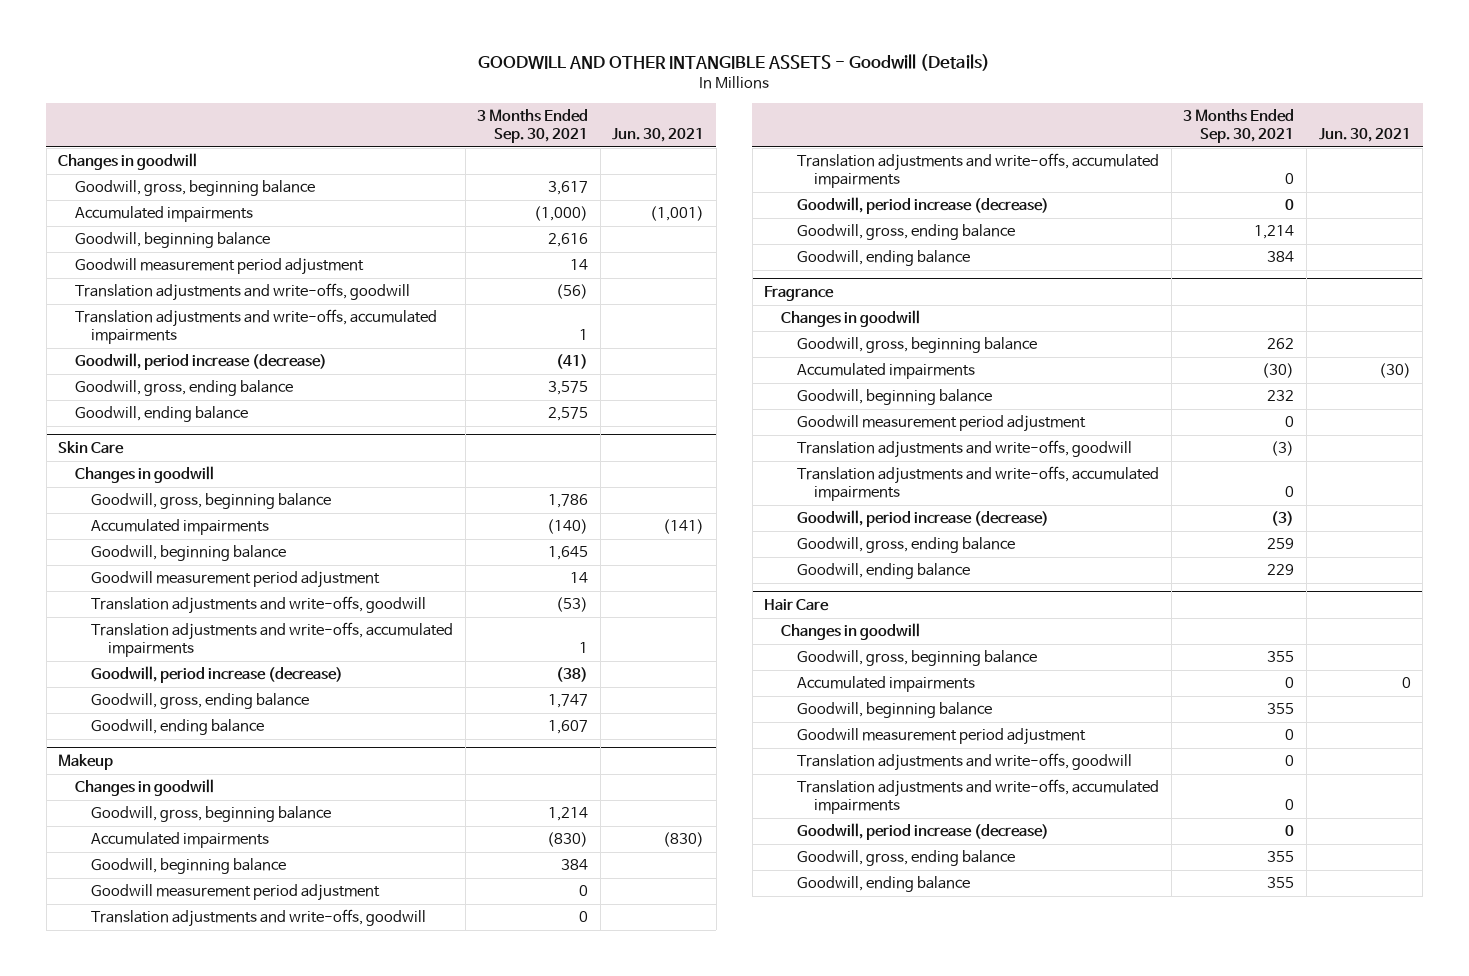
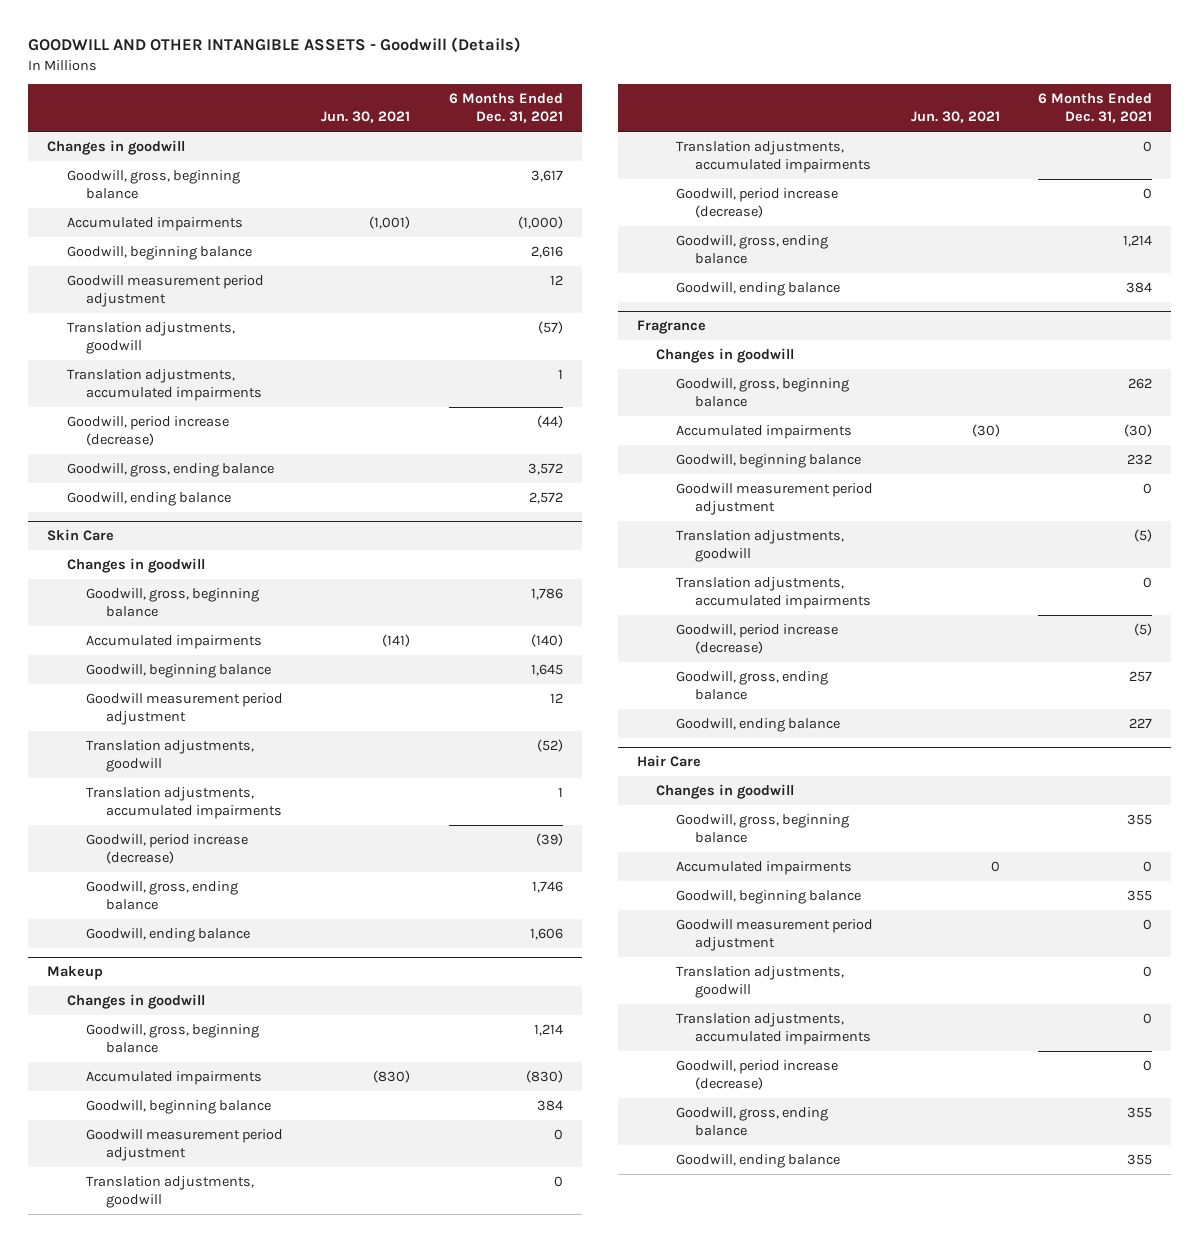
- | 3 Months Ended Sep. 30, 2021 | Jun. 30, 2021
+ | Jun. 30, 2021 | 6 Months Ended Dec. 31, 2021
- Translation adjustments and write-offs, goodwill | (56) |
- Translation adjustments and write-offs, accumulated impairments | 1 |
+ Translation adjustments, goodwill | | (57)
+ Translation adjustments, accumulated impairments | | 1
@ Skin Care
- Translation adjustments and write-offs, goodwill | (53) |
- Translation adjustments and write-offs, accumulated impairments | 1 |
+ Translation adjustments, goodwill | | (52)
+ Translation adjustments, accumulated impairments | | 1
@ Makeup
- Translation adjustments and write-offs, goodwill | 0 |
- Translation adjustments and write-offs, accumulated impairments | 0 |
+ Translation adjustments, goodwill | | 0
+ Translation adjustments, accumulated impairments | | 0
@ Fragrance
- Translation adjustments and write-offs, goodwill | (3) |
- Translation adjustments and write-offs, accumulated impairments | 0 |
+ Translation adjustments, goodwill | | (5)
+ Translation adjustments, accumulated impairments | | 0
@ Hair Care
- Translation adjustments and write-offs, goodwill | 0 |
- Translation adjustments and write-offs, accumulated impairments | 0 |
+ Translation adjustments, goodwill | | 0
+ Translation adjustments, accumulated impairments | | 0

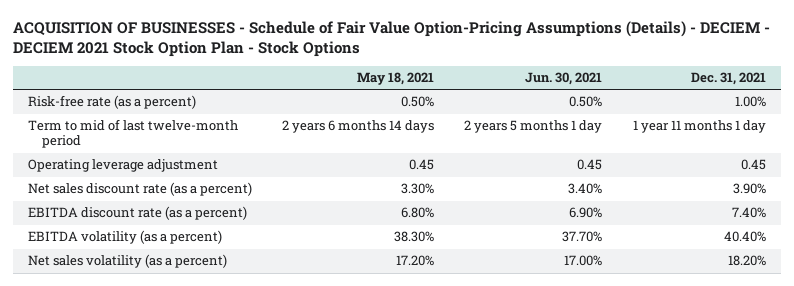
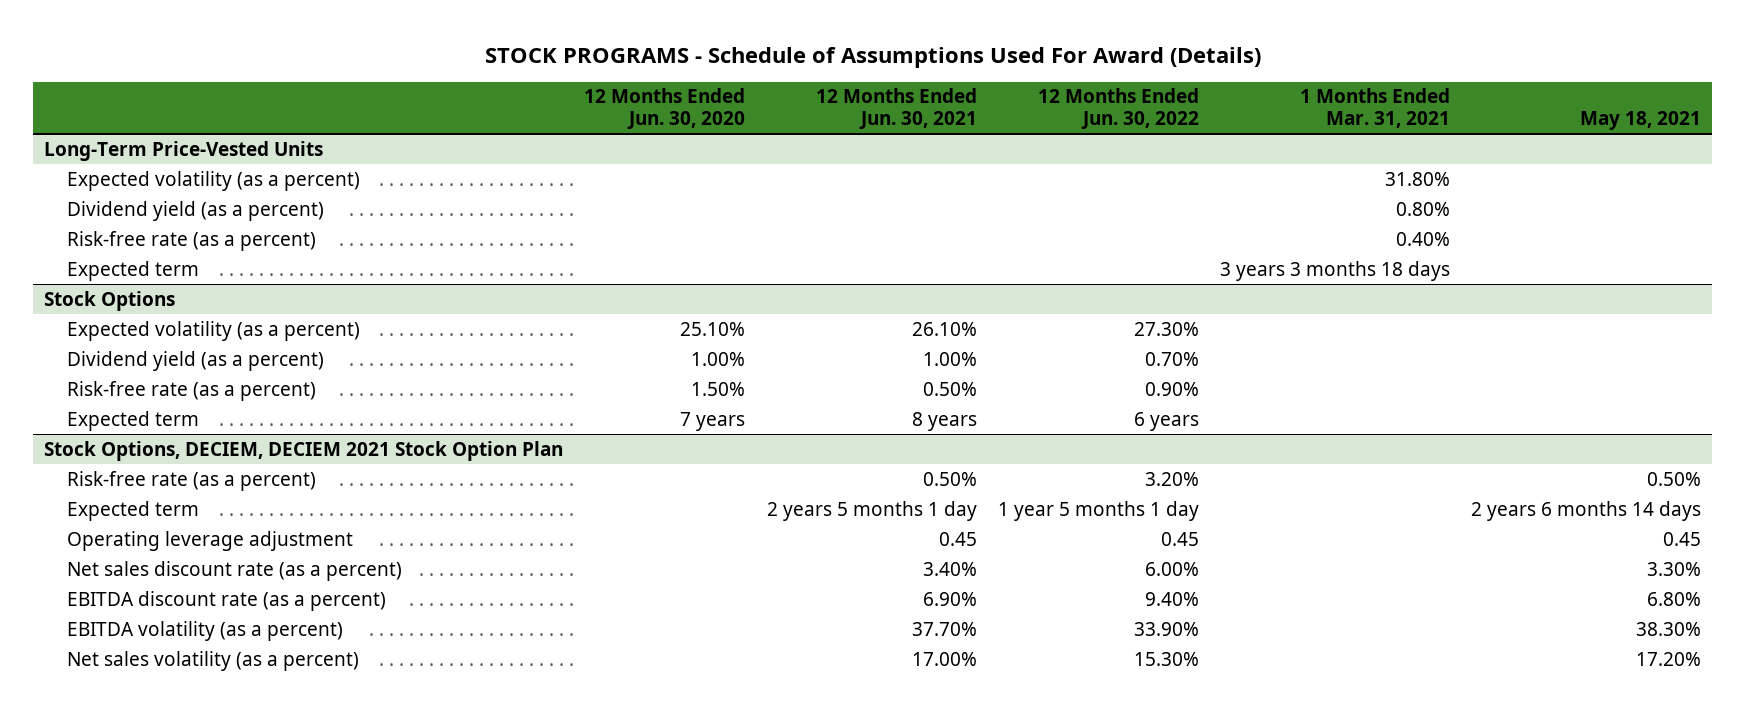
- ACQUISITION OF BUSINESSES - Schedule of Fair Value Option-Pricing Assumptions (Details) - DECIEM - DECIEM 2021 Stock Option Plan - Stock Options
+ STOCK PROGRAMS - Schedule of Assumptions Used For Award (Details)
- | May 18, 2021 | Jun. 30, 2021 | Dec. 31, 2021
+ | 12 Months Ended Jun. 30, 2020 | 12 Months Ended Jun. 30, 2021 | 12 Months Ended Jun. 30, 2022 | 1 Months Ended Mar. 31, 2021 | May 18, 2021
+ Long-Term Price-Vested Units
+ Expected volatility (as a percent) | | | | 31.80% |
+ Dividend yield (as a percent) | | | | 0.80% |
+ Risk-free rate (as a percent) | | | | 0.40% |
+ Expected term | | | | 3 years 3 months 18 days |
+ Stock Options
+ Expected volatility (as a percent) | 25.10% | 26.10% | 27.30% | |
+ Dividend yield (as a percent) | 1.00% | 1.00% | 0.70% | |
+ Risk-free rate (as a percent) | 1.50% | 0.50% | 0.90% | |
+ Expected term | 7 years | 8 years | 6 years | |
+ Stock Options, DECIEM, DECIEM 2021 Stock Option Plan
- Term to mid of last twelve-month period | 2 years 6 months 14 days | 2 years 5 months 1 day | 1 year 11 months 1 day
+ Expected term | | 2 years 5 months 1 day | 1 year 5 months 1 day | | 2 years 6 months 14 days

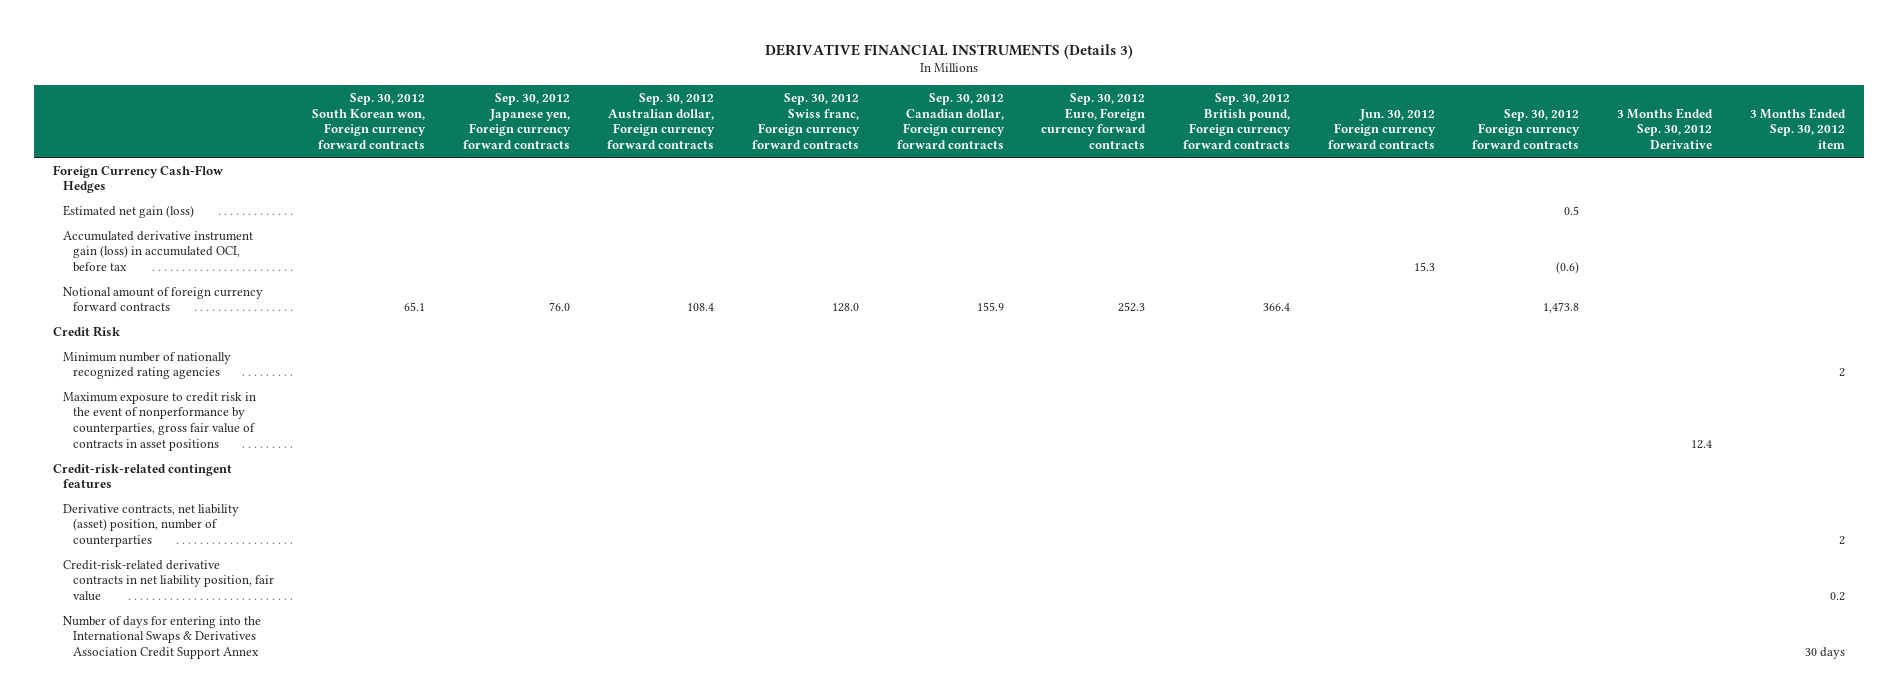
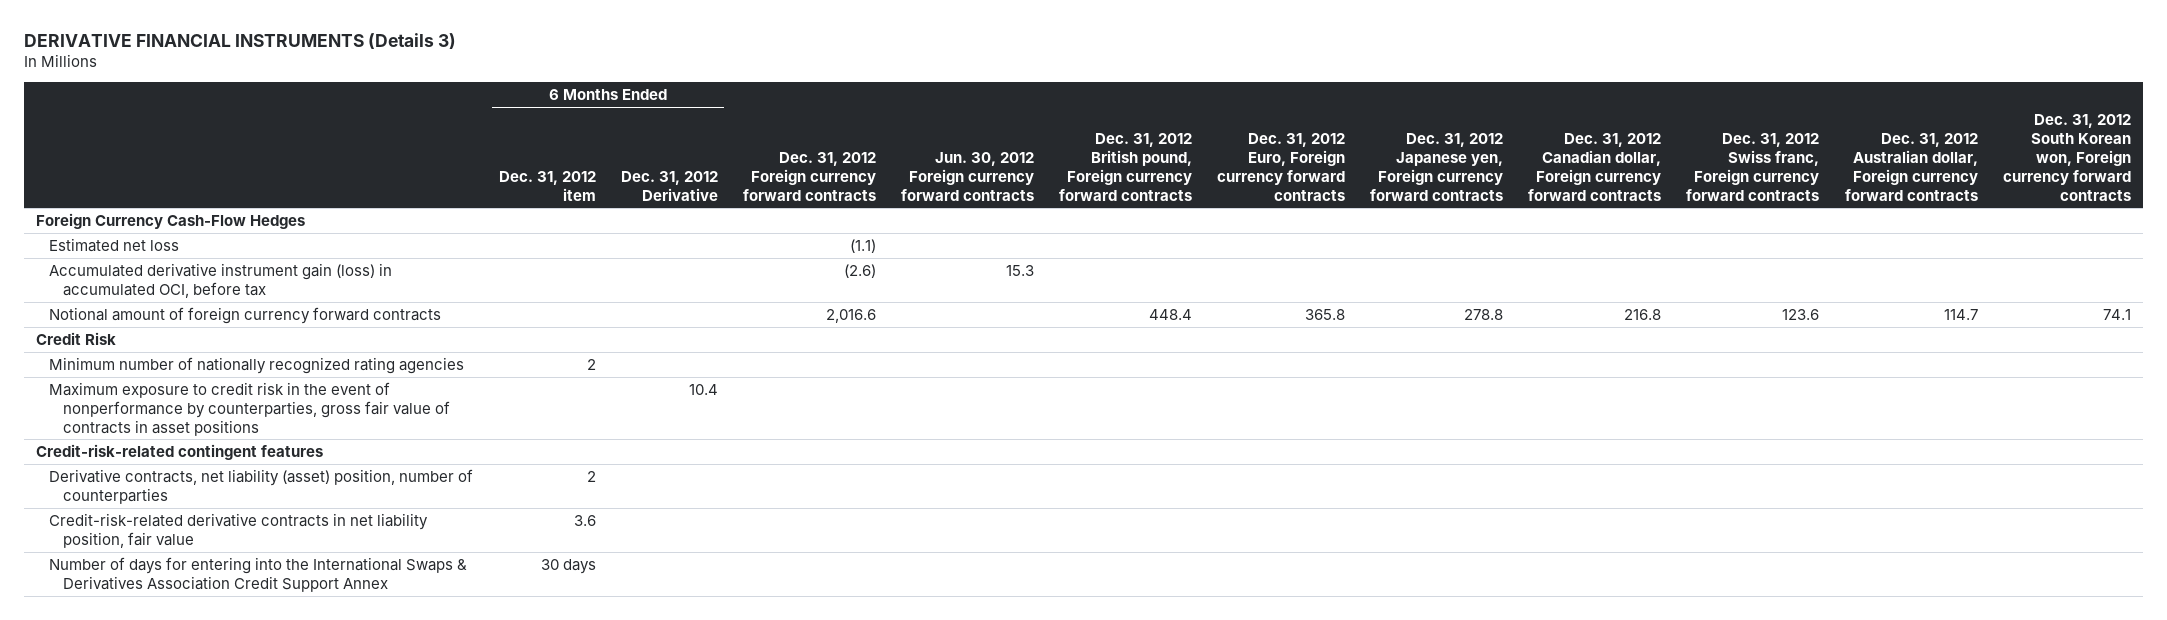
- | Sep. 30, 2012 South Korean won, Foreign currency forward contracts | Sep. 30, 2012 Japanese yen, Foreign currency forward contracts | Sep. 30, 2012 Australian dollar, Foreign currency forward contracts | Sep. 30, 2012 Swiss franc, Foreign currency forward contracts | Sep. 30, 2012 Canadian dollar, Foreign currency forward contracts | Sep. 30, 2012 Euro, Foreign currency forward contracts | Sep. 30, 2012 British pound, Foreign currency forward contracts | Jun. 30, 2012 Foreign currency forward contracts | Sep. 30, 2012 Foreign currency forward contracts | 3 Months Ended Sep. 30, 2012 Derivative | 3 Months Ended Sep. 30, 2012 item
+ | 6 Months Ended Dec. 31, 2012 item | 6 Months Ended Dec. 31, 2012 Derivative | Dec. 31, 2012 Foreign currency forward contracts | Jun. 30, 2012 Foreign currency forward contracts | Dec. 31, 2012 British pound, Foreign currency forward contracts | Dec. 31, 2012 Euro, Foreign currency forward contracts | Dec. 31, 2012 Japanese yen, Foreign currency forward contracts | Dec. 31, 2012 Canadian dollar, Foreign currency forward contracts | Dec. 31, 2012 Swiss franc, Foreign currency forward contracts | Dec. 31, 2012 Australian dollar, Foreign currency forward contracts | Dec. 31, 2012 South Korean won, Foreign currency forward contracts
- Estimated net gain (loss) | | | | | | | | | 0.5 | |
+ Estimated net loss | | | (1.1) | | | | | | | |

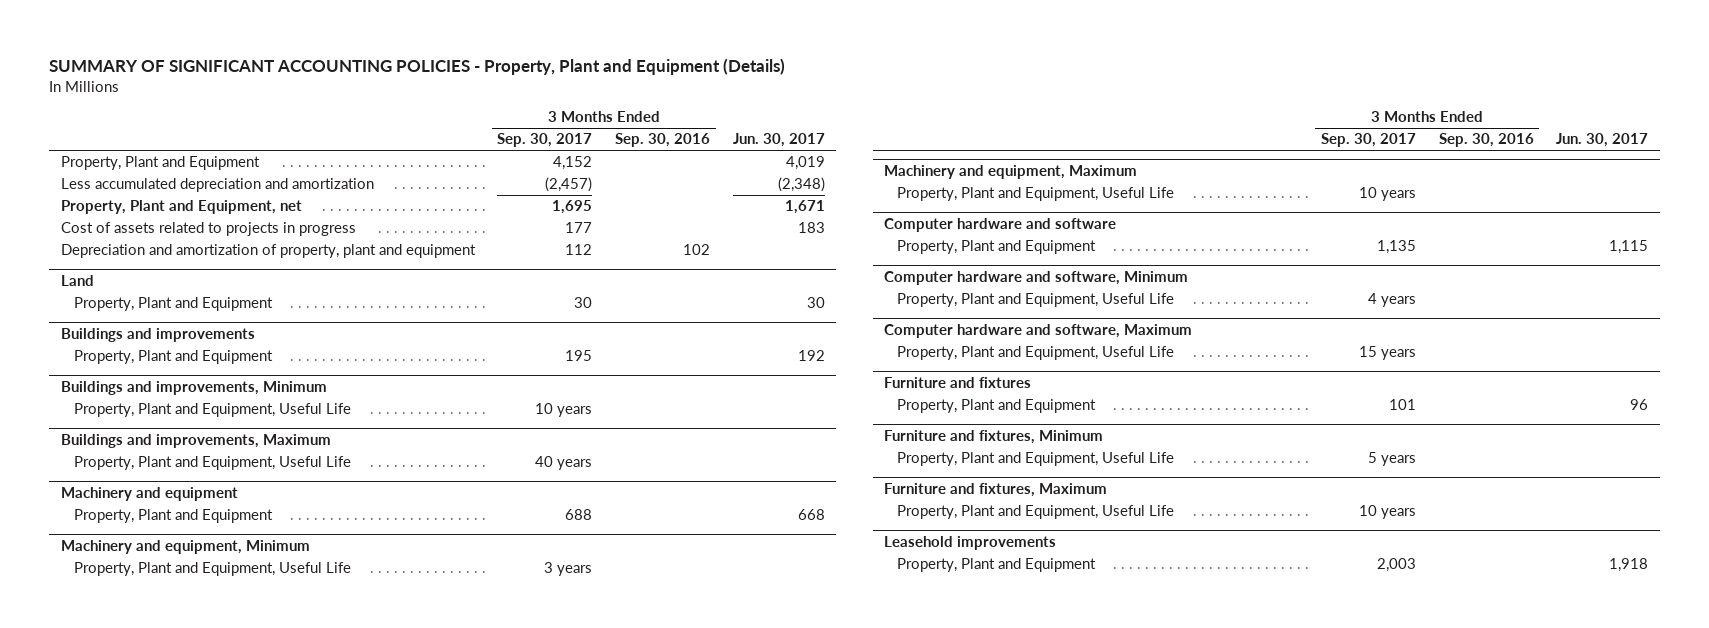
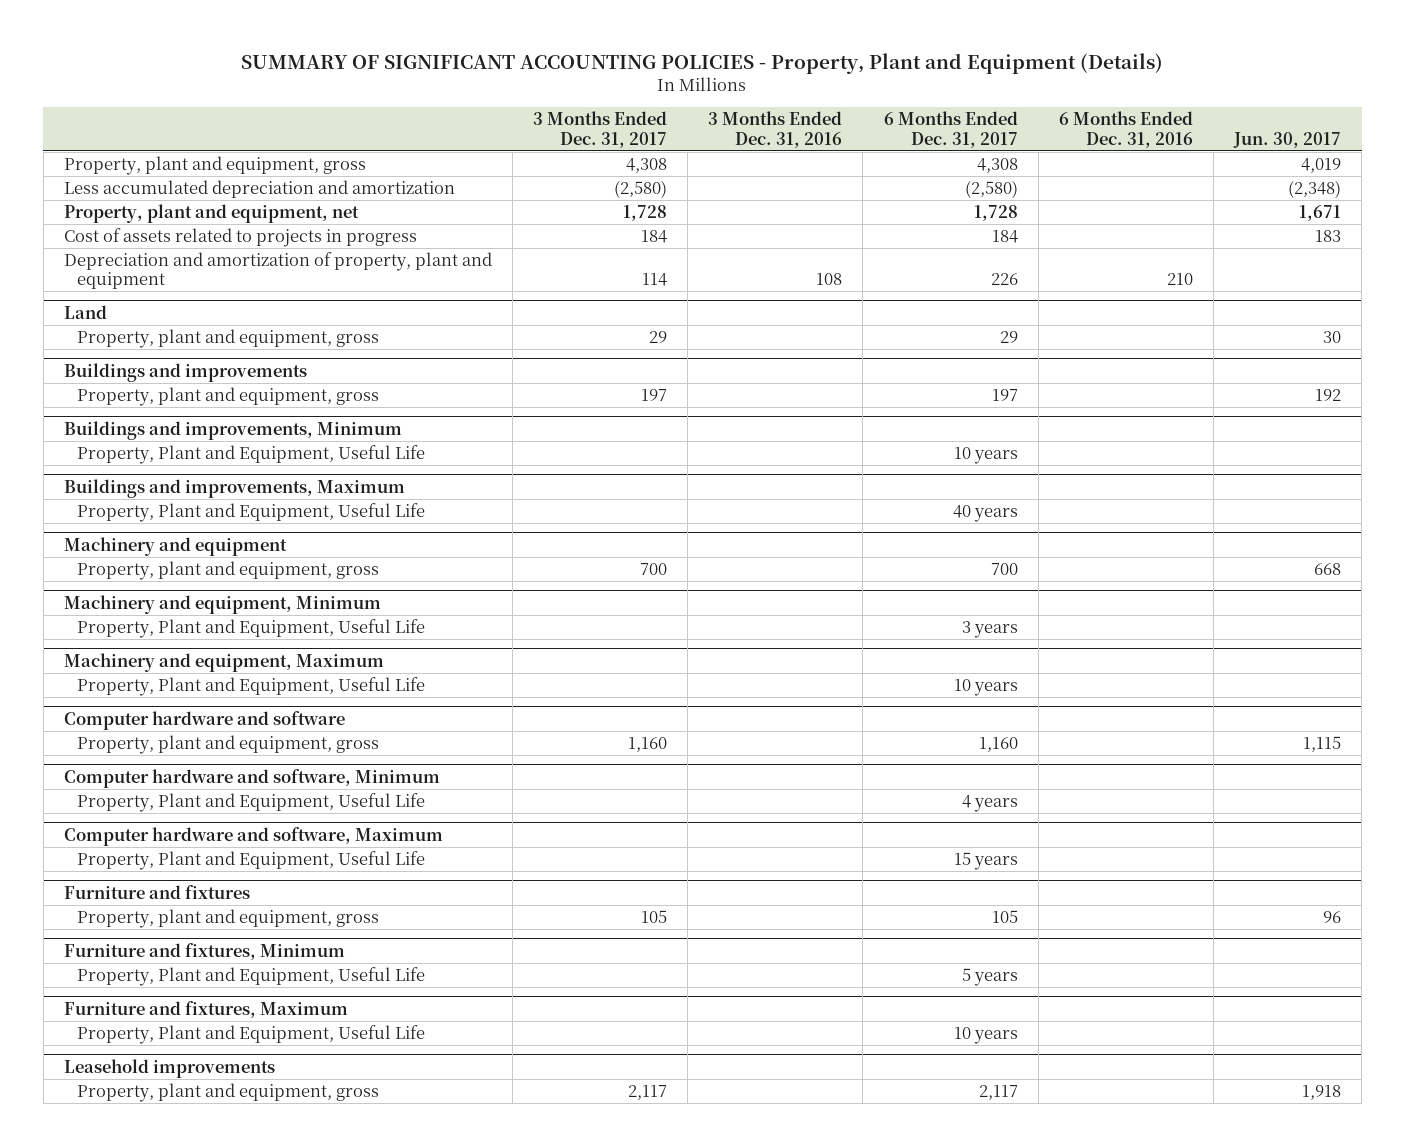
- | 3 Months Ended Sep. 30, 2017 | 3 Months Ended Sep. 30, 2016 | Jun. 30, 2017
+ | 3 Months Ended Dec. 31, 2017 | 3 Months Ended Dec. 31, 2016 | 6 Months Ended Dec. 31, 2017 | 6 Months Ended Dec. 31, 2016 | Jun. 30, 2017
- Property, Plant and Equipment | 4,152 | | 4,019
+ Property, plant and equipment, gross | 4,308 | | 4,308 | | 4,019
- Property, Plant and Equipment, net | 1,695 | | 1,671
+ Property, plant and equipment, net | 1,728 | | 1,728 | | 1,671
@ Land
- Property, Plant and Equipment | 30 | | 30
+ Property, plant and equipment, gross | 29 | | 29 | | 30
@ Buildings and improvements
- Property, Plant and Equipment | 195 | | 192
+ Property, plant and equipment, gross | 197 | | 197 | | 192
@ Machinery and equipment
- Property, Plant and Equipment | 688 | | 668
+ Property, plant and equipment, gross | 700 | | 700 | | 668
@ Computer hardware and software
- Property, Plant and Equipment | 1,135 | | 1,115
+ Property, plant and equipment, gross | 1,160 | | 1,160 | | 1,115
@ Furniture and fixtures
- Property, Plant and Equipment | 101 | | 96
+ Property, plant and equipment, gross | 105 | | 105 | | 96
@ Leasehold improvements
- Property, Plant and Equipment | 2,003 | | 1,918
+ Property, plant and equipment, gross | 2,117 | | 2,117 | | 1,918

